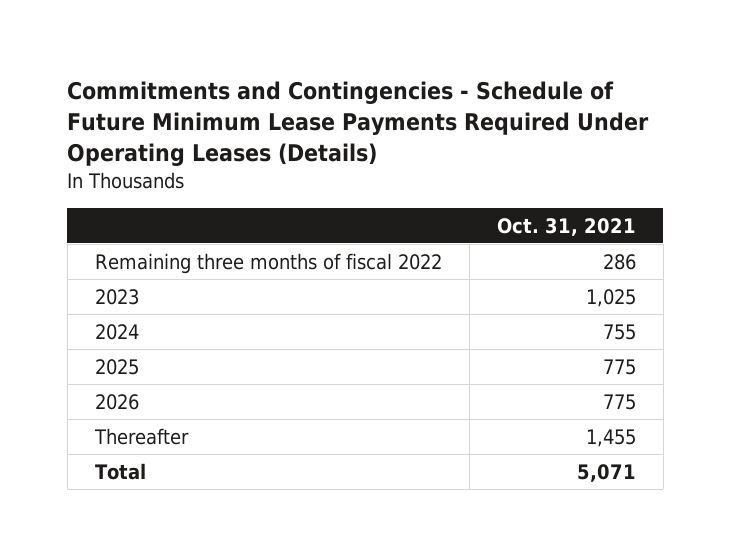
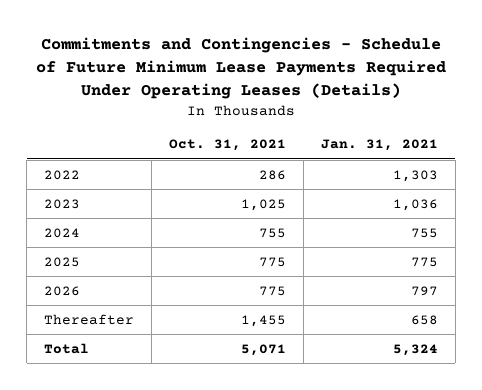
- | Oct. 31, 2021
+ | Oct. 31, 2021 | Jan. 31, 2021
- Remaining three months of fiscal 2022 | 286
+ 2022 | 286 | 1,303

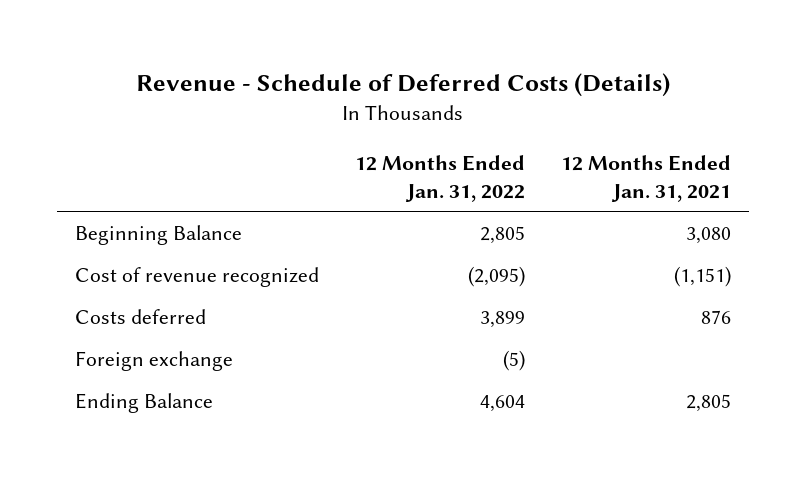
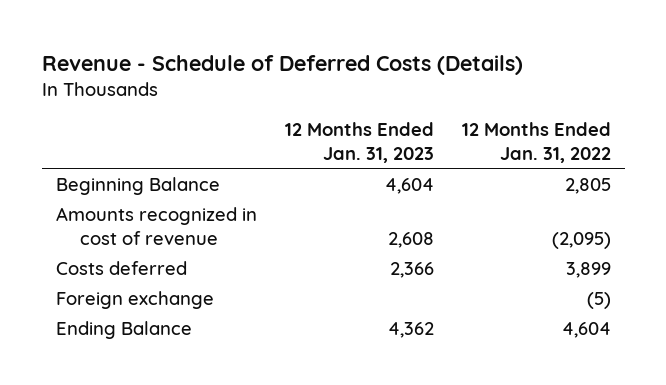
- | 12 Months Ended Jan. 31, 2022 | 12 Months Ended Jan. 31, 2021
+ | 12 Months Ended Jan. 31, 2023 | 12 Months Ended Jan. 31, 2022
- Cost of revenue recognized | (2,095) | (1,151)
+ Amounts recognized in cost of revenue | 2,608 | (2,095)

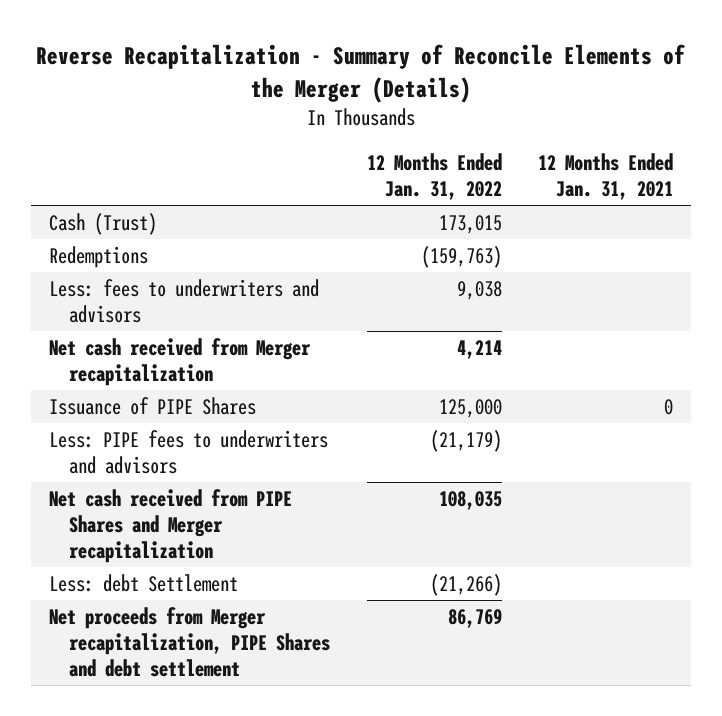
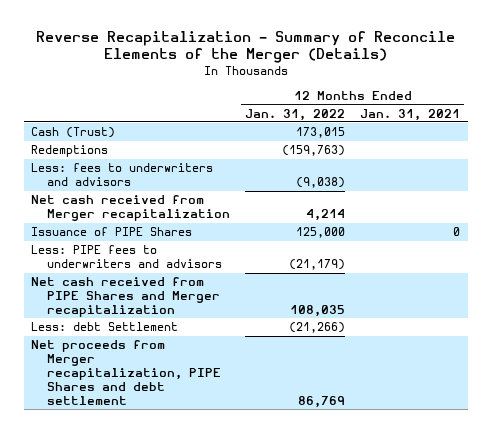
- Less: fees to underwriters and advisors | 9,038 |
+ Less: fees to underwriters and advisors | (9,038) |

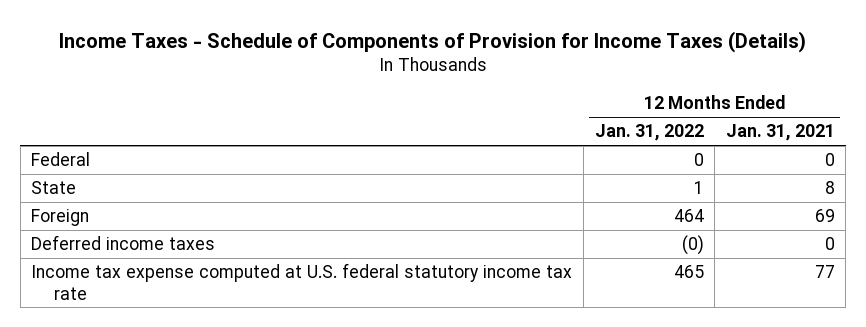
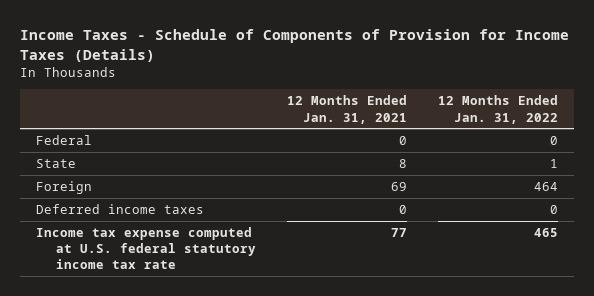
- | 12 Months Ended Jan. 31, 2022 | 12 Months Ended Jan. 31, 2021
+ | 12 Months Ended Jan. 31, 2021 | 12 Months Ended Jan. 31, 2022
- Deferred income taxes | (0) | 0
+ Deferred income taxes | 0 | 0

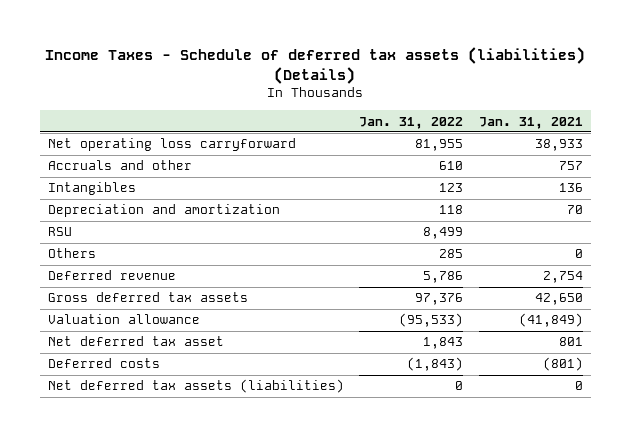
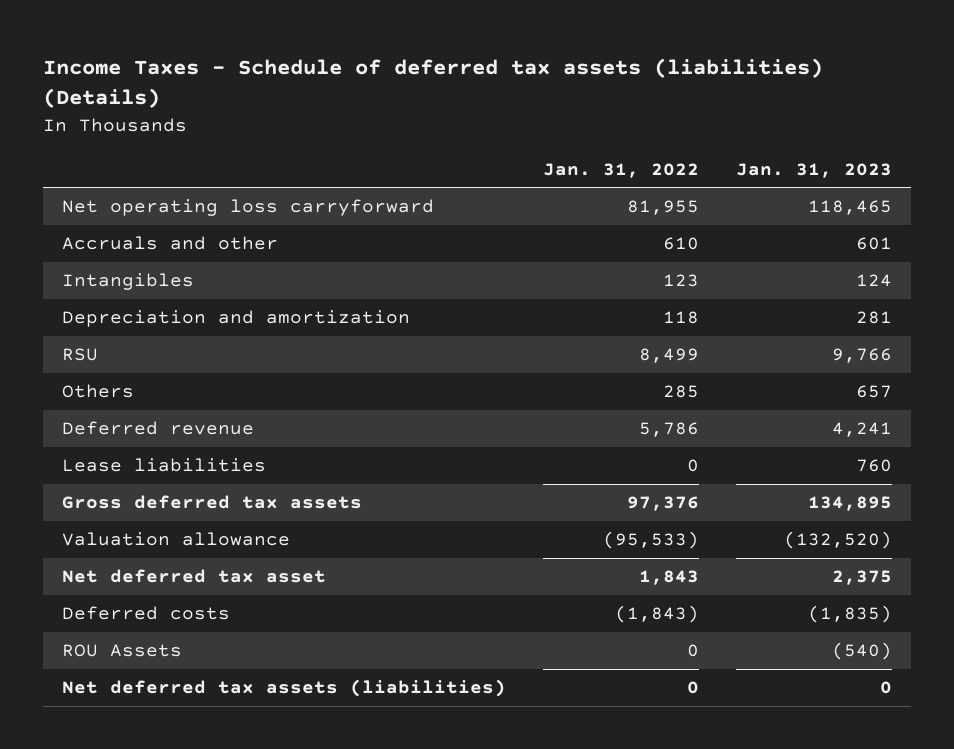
- | Jan. 31, 2022 | Jan. 31, 2021
+ | Jan. 31, 2022 | Jan. 31, 2023
+ Lease liabilities | 0 | 760
+ ROU Assets | 0 | (540)

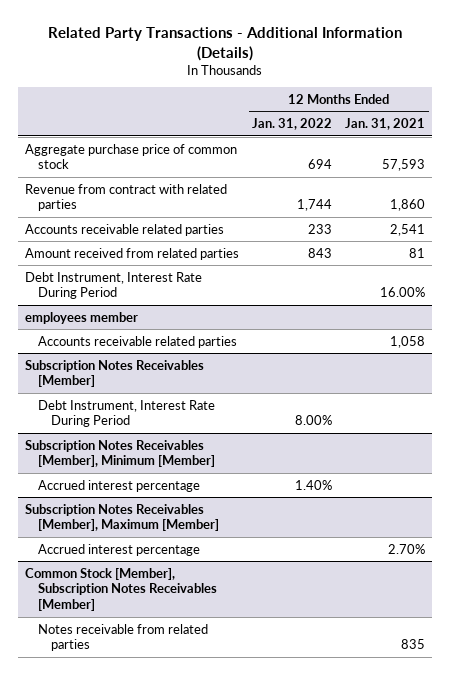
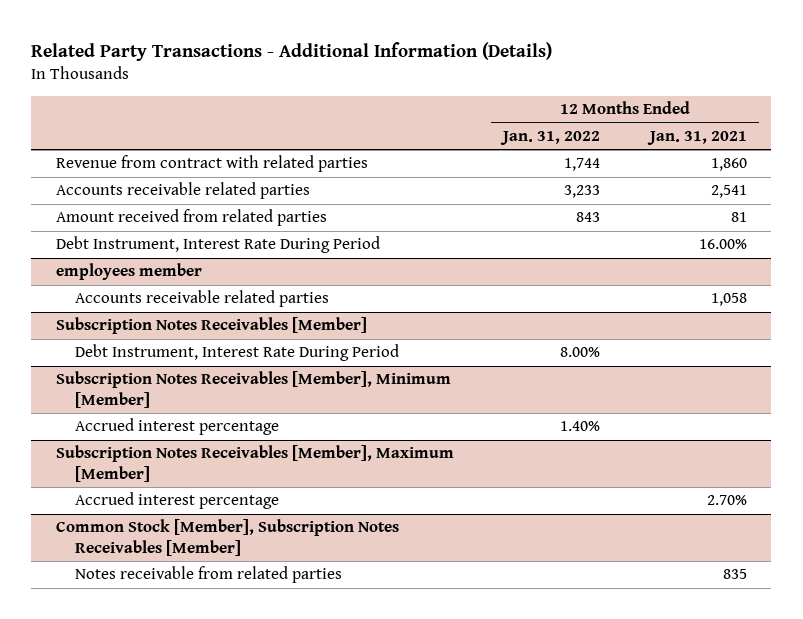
- Aggregate purchase price of common stock | 694 | 57,593
- Accounts receivable related parties | 233 | 2,541
+ Accounts receivable related parties | 3,233 | 2,541

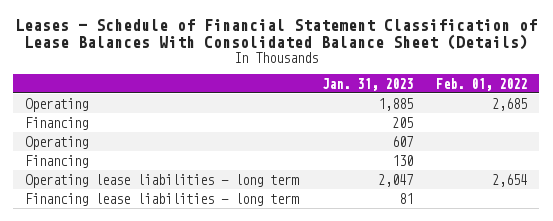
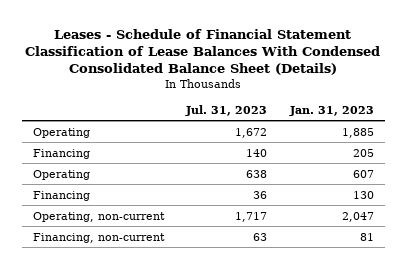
- Leases - Schedule of Financial Statement Classification of Lease Balances With Consolidated Balance Sheet (Details)
+ Leases - Schedule of Financial Statement Classification of Lease Balances With Condensed Consolidated Balance Sheet (Details)
- | Jan. 31, 2023 | Feb. 01, 2022
+ | Jul. 31, 2023 | Jan. 31, 2023
- Operating lease liabilities - long term | 2,047 | 2,654
- Financing lease liabilities - long term | 81 |
+ Operating, non-current | 1,717 | 2,047
+ Financing, non-current | 63 | 81

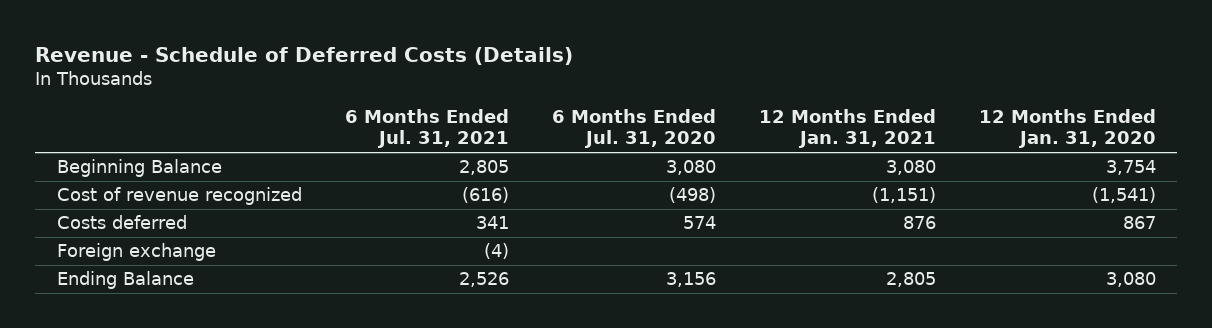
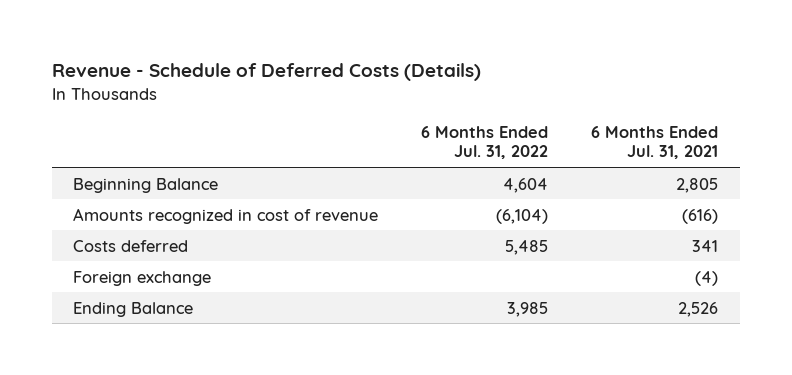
- | 6 Months Ended Jul. 31, 2021 | 6 Months Ended Jul. 31, 2020 | 12 Months Ended Jan. 31, 2021 | 12 Months Ended Jan. 31, 2020
+ | 6 Months Ended Jul. 31, 2022 | 6 Months Ended Jul. 31, 2021
- Cost of revenue recognized | (616) | (498) | (1,151) | (1,541)
+ Amounts recognized in cost of revenue | (6,104) | (616)

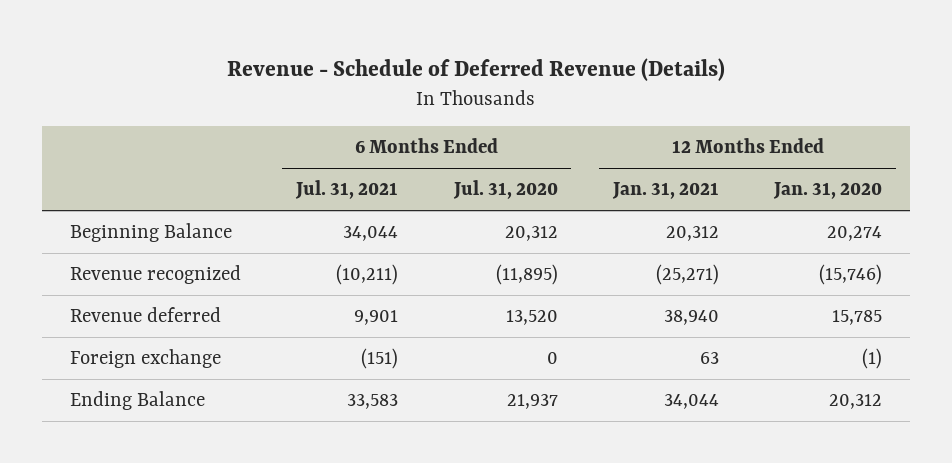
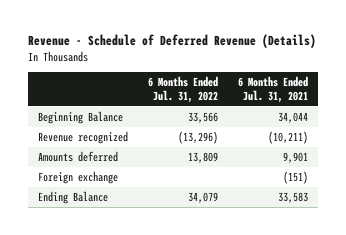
- | 6 Months Ended Jul. 31, 2021 | 6 Months Ended Jul. 31, 2020 | 12 Months Ended Jan. 31, 2021 | 12 Months Ended Jan. 31, 2020
+ | 6 Months Ended Jul. 31, 2022 | 6 Months Ended Jul. 31, 2021
- Revenue deferred | 9,901 | 13,520 | 38,940 | 15,785
+ Amounts deferred | 13,809 | 9,901

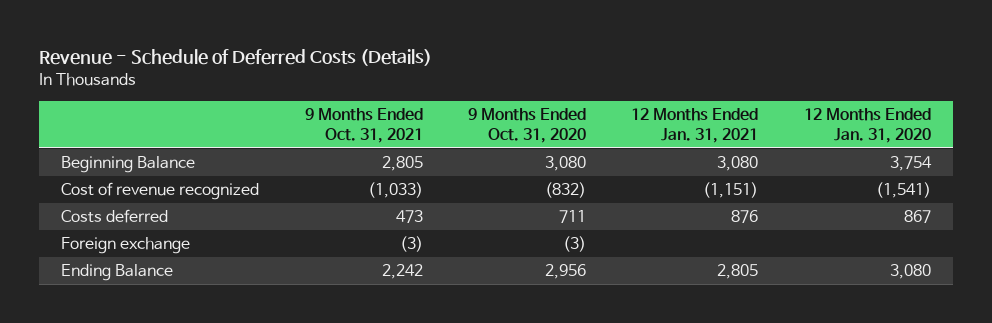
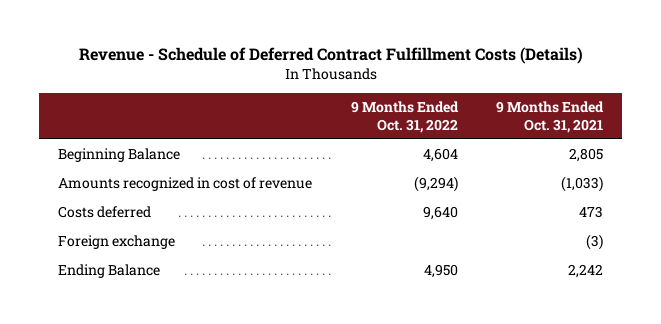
- Revenue - Schedule of Deferred Costs (Details)
+ Revenue - Schedule of Deferred Contract Fulfillment Costs (Details)
- | 9 Months Ended Oct. 31, 2021 | 9 Months Ended Oct. 31, 2020 | 12 Months Ended Jan. 31, 2021 | 12 Months Ended Jan. 31, 2020
+ | 9 Months Ended Oct. 31, 2022 | 9 Months Ended Oct. 31, 2021
- Cost of revenue recognized | (1,033) | (832) | (1,151) | (1,541)
+ Amounts recognized in cost of revenue | (9,294) | (1,033)

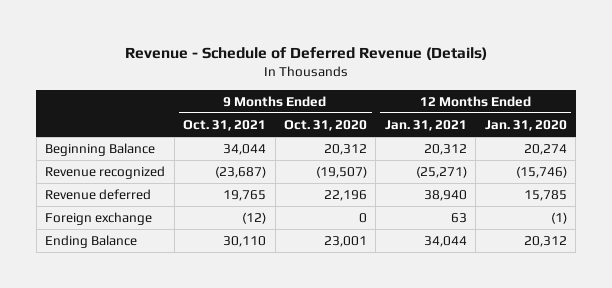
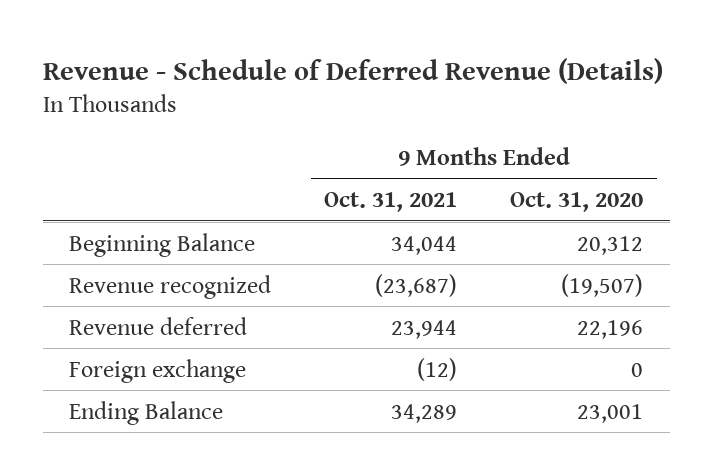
- | 9 Months Ended Oct. 31, 2021 | 9 Months Ended Oct. 31, 2020 | 12 Months Ended Jan. 31, 2021 | 12 Months Ended Jan. 31, 2020
+ | 9 Months Ended Oct. 31, 2021 | 9 Months Ended Oct. 31, 2020
- Revenue deferred | 19,765 | 22,196 | 38,940 | 15,785
+ Revenue deferred | 23,944 | 22,196
- Ending Balance | 30,110 | 23,001 | 34,044 | 20,312
+ Ending Balance | 34,289 | 23,001

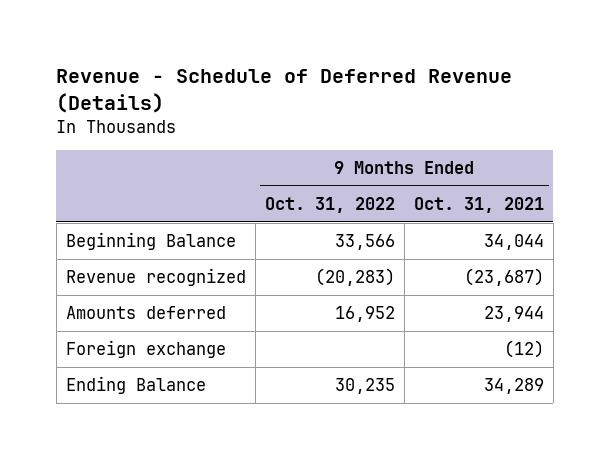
- | 9 Months Ended Oct. 31, 2021 | 9 Months Ended Oct. 31, 2020
+ | 9 Months Ended Oct. 31, 2022 | 9 Months Ended Oct. 31, 2021
- Revenue deferred | 23,944 | 22,196
+ Amounts deferred | 16,952 | 23,944

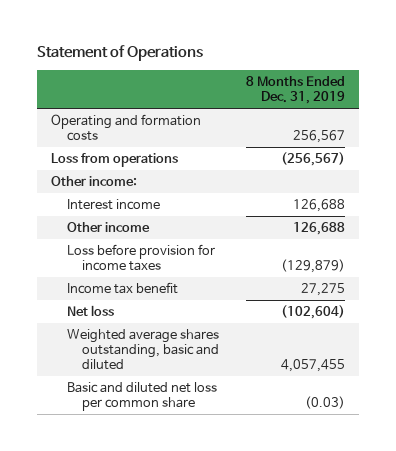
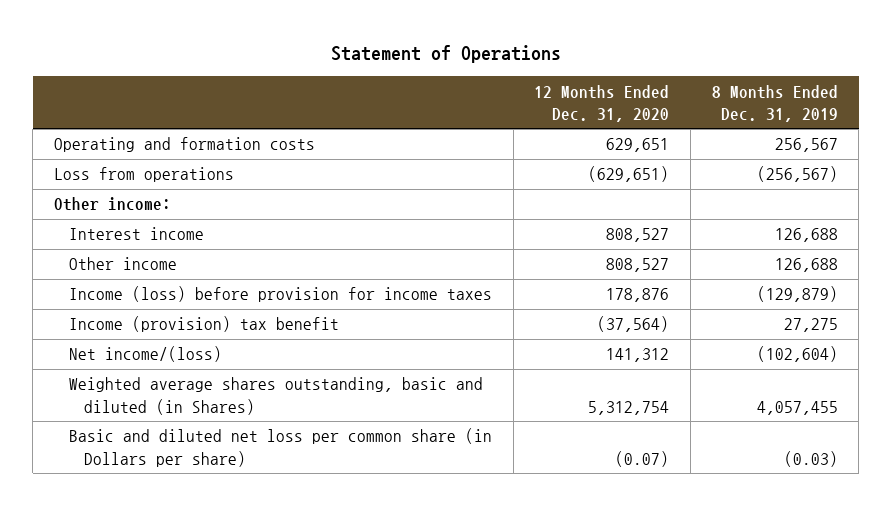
- | 8 Months Ended Dec. 31, 2019
+ | 12 Months Ended Dec. 31, 2020 | 8 Months Ended Dec. 31, 2019
- Loss before provision for income taxes | (129,879)
- Income tax benefit | 27,275
- Net loss | (102,604)
- Weighted average shares outstanding, basic and diluted | 4,057,455
- Basic and diluted net loss per common share | (0.03)
+ Income (loss) before provision for income taxes | 178,876 | (129,879)
+ Income (provision) tax benefit | (37,564) | 27,275
+ Net income/(loss) | 141,312 | (102,604)
+ Weighted average shares outstanding, basic and diluted (in Shares) | 5,312,754 | 4,057,455
+ Basic and diluted net loss per common share (in Dollars per share) | (0.07) | (0.03)

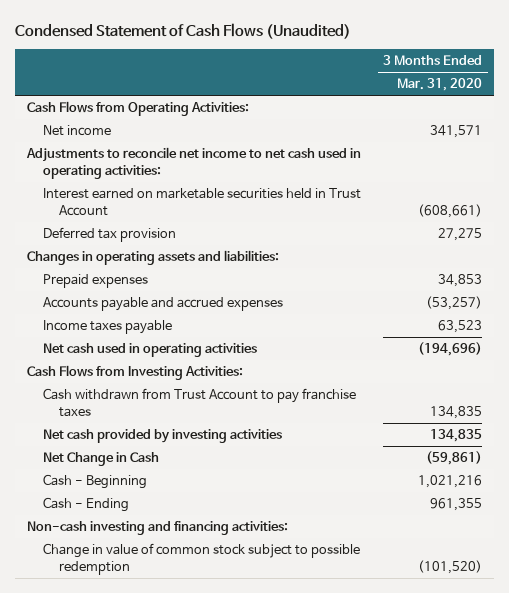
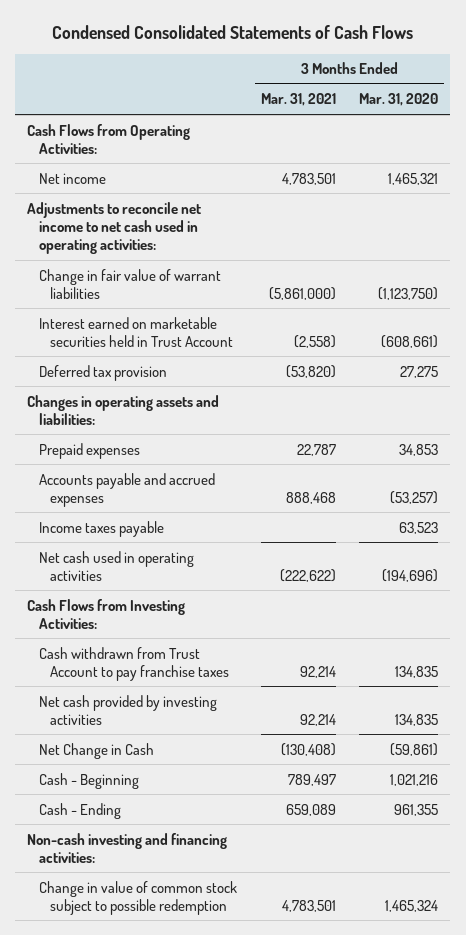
- Condensed Statement of Cash Flows (Unaudited)
+ Condensed Consolidated Statements of Cash Flows
- | 3 Months Ended Mar. 31, 2020
+ | 3 Months Ended Mar. 31, 2021 | 3 Months Ended Mar. 31, 2020
- Net income | 341,571
+ Net income | 4,783,501 | 1,465,321
+ Change in fair value of warrant liabilities | (5,861,000) | (1,123,750)
- Change in value of common stock subject to possible redemption | (101,520)
+ Change in value of common stock subject to possible redemption | 4,783,501 | 1,465,324

